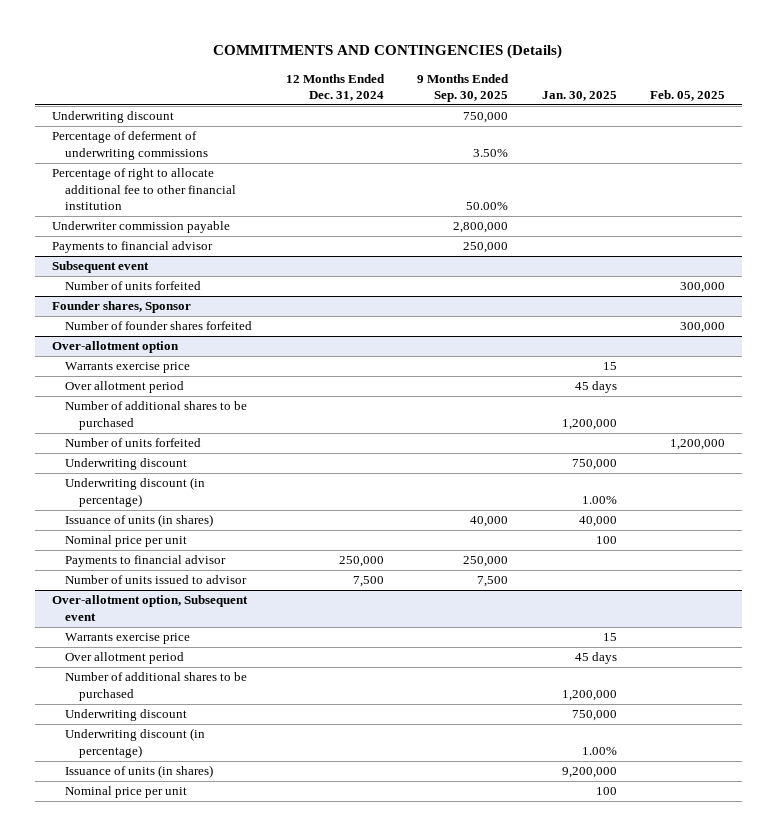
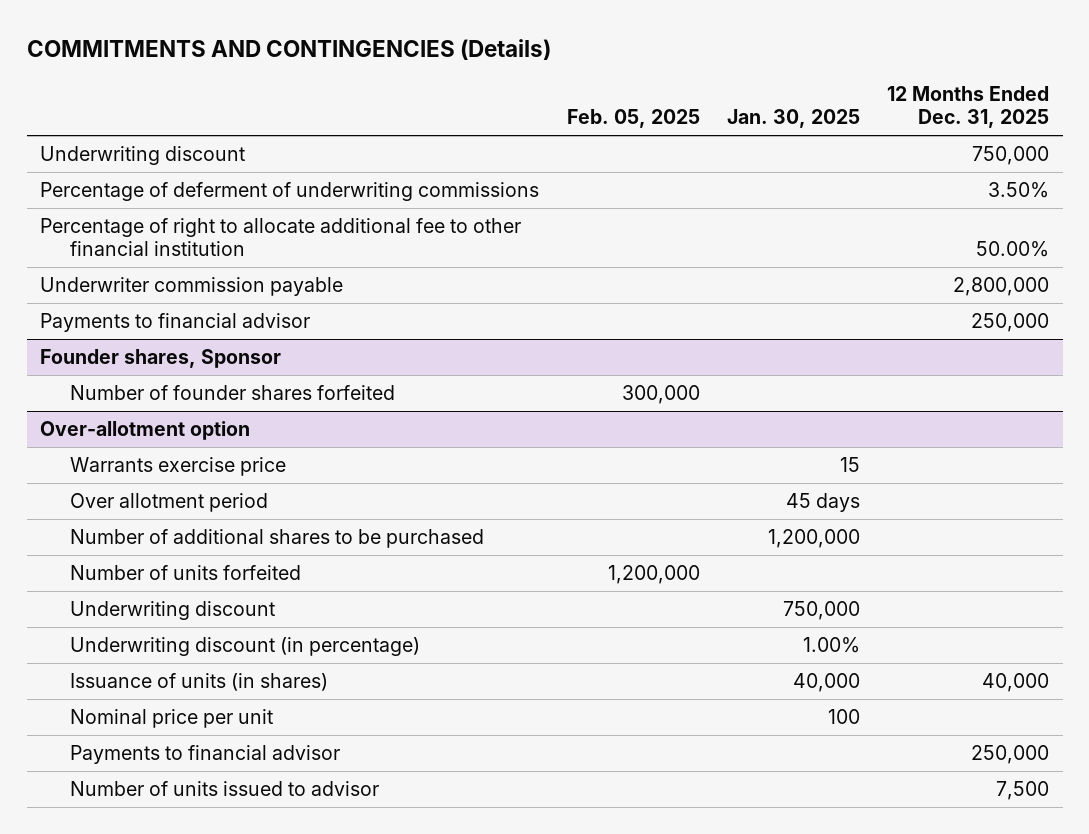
- | 12 Months Ended Dec. 31, 2024 | 9 Months Ended Sep. 30, 2025 | Jan. 30, 2025 | Feb. 05, 2025
+ | Feb. 05, 2025 | Jan. 30, 2025 | 12 Months Ended Dec. 31, 2025
- Subsequent event
- Number of units forfeited | | | | 300,000
- Over-allotment option, Subsequent event
- Warrants exercise price | | | 15 |
- Over allotment period | | | 45 days |
- Number of additional shares to be purchased | | | 1,200,000 |
- Underwriting discount | | | 750,000 |
- Underwriting discount (in percentage) | | | 1.00% |
- Issuance of units (in shares) | | | 9,200,000 |
- Nominal price per unit | | | 100 |

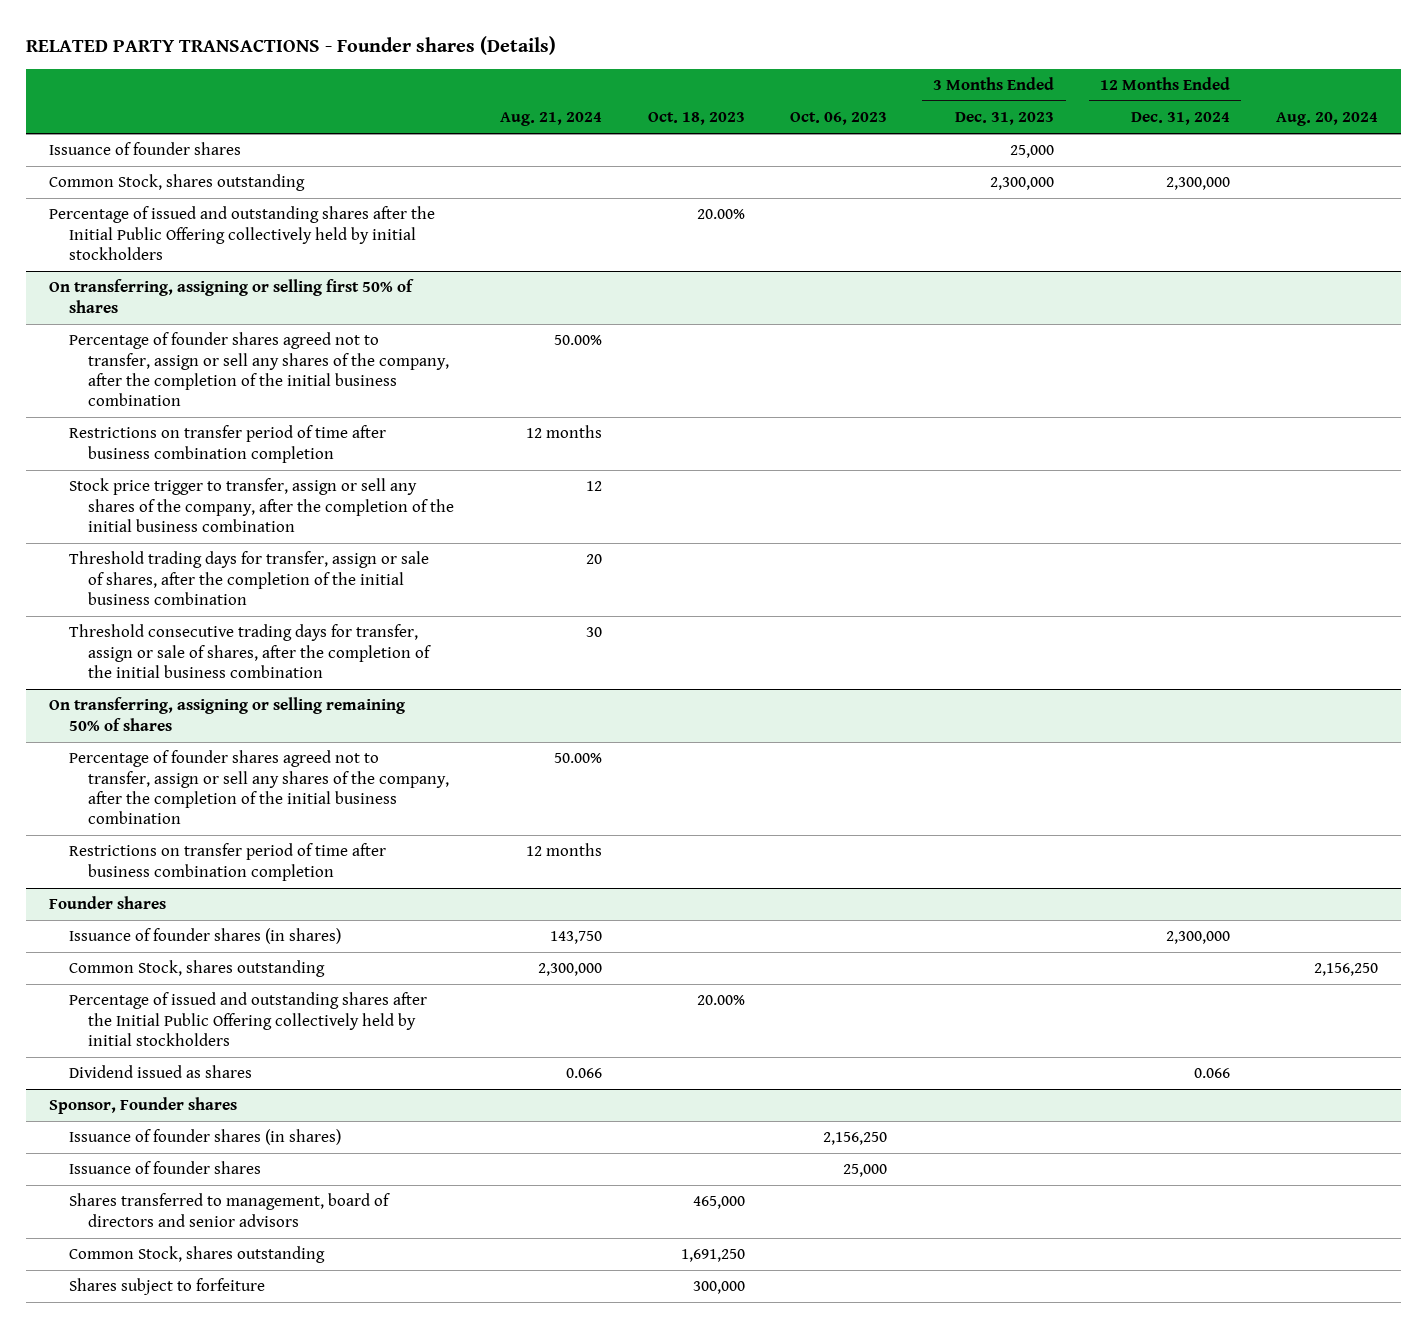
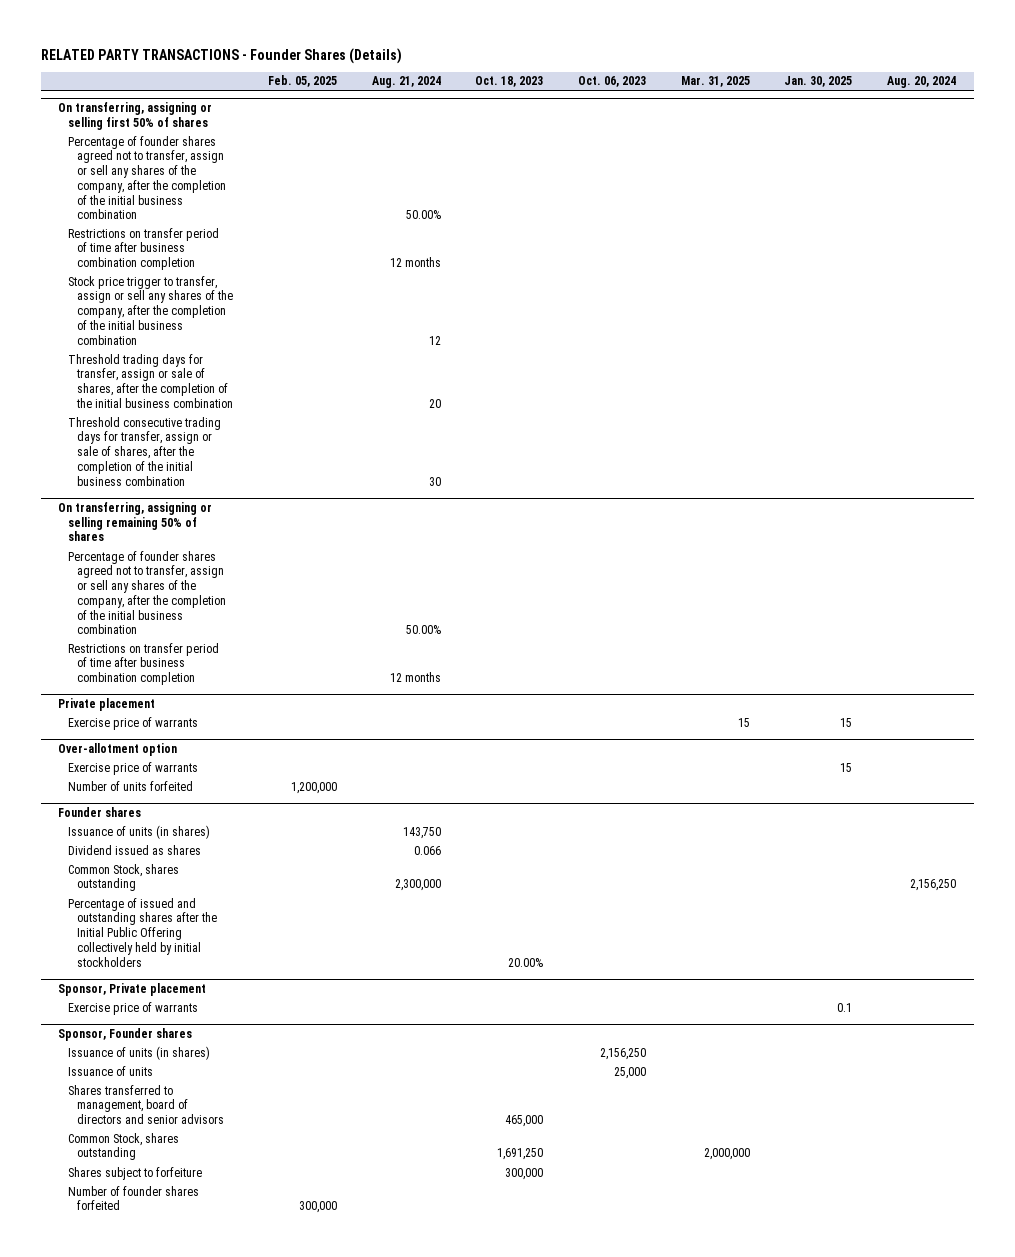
- RELATED PARTY TRANSACTIONS - Founder shares (Details)
+ RELATED PARTY TRANSACTIONS - Founder Shares (Details)
- | Aug. 21, 2024 | Oct. 18, 2023 | Oct. 06, 2023 | 3 Months Ended Dec. 31, 2023 | 12 Months Ended Dec. 31, 2024 | Aug. 20, 2024
+ | Feb. 05, 2025 | Aug. 21, 2024 | Oct. 18, 2023 | Oct. 06, 2023 | Mar. 31, 2025 | Jan. 30, 2025 | Aug. 20, 2024
- Issuance of founder shares | | | | 25,000 | |
- Common Stock, shares outstanding | | | | 2,300,000 | 2,300,000 |
- Percentage of issued and outstanding shares after the Initial Public Offering collectively held by initial stockholders | | 20.00% | | | |
+ Private placement
+ Exercise price of warrants | | | | | 15 | 15 |
+ Over-allotment option
+ Exercise price of warrants | | | | | | 15 |
+ Number of units forfeited | 1,200,000 | | | | | |
@ Founder shares
- Issuance of founder shares (in shares) | 143,750 | | | | 2,300,000 |
+ Issuance of units (in shares) | | 143,750 | | | | |
moved up: Dividend issued as shares | | 0.066 | | | | |
+ Sponsor, Private placement
+ Exercise price of warrants | | | | | | 0.1 |
@ Sponsor, Founder shares
- Issuance of founder shares (in shares) | | | 2,156,250 | | |
- Issuance of founder shares | | | 25,000 | | |
+ Issuance of units (in shares) | | | | 2,156,250 | | |
+ Issuance of units | | | | 25,000 | | |
+ Number of founder shares forfeited | 300,000 | | | | | |

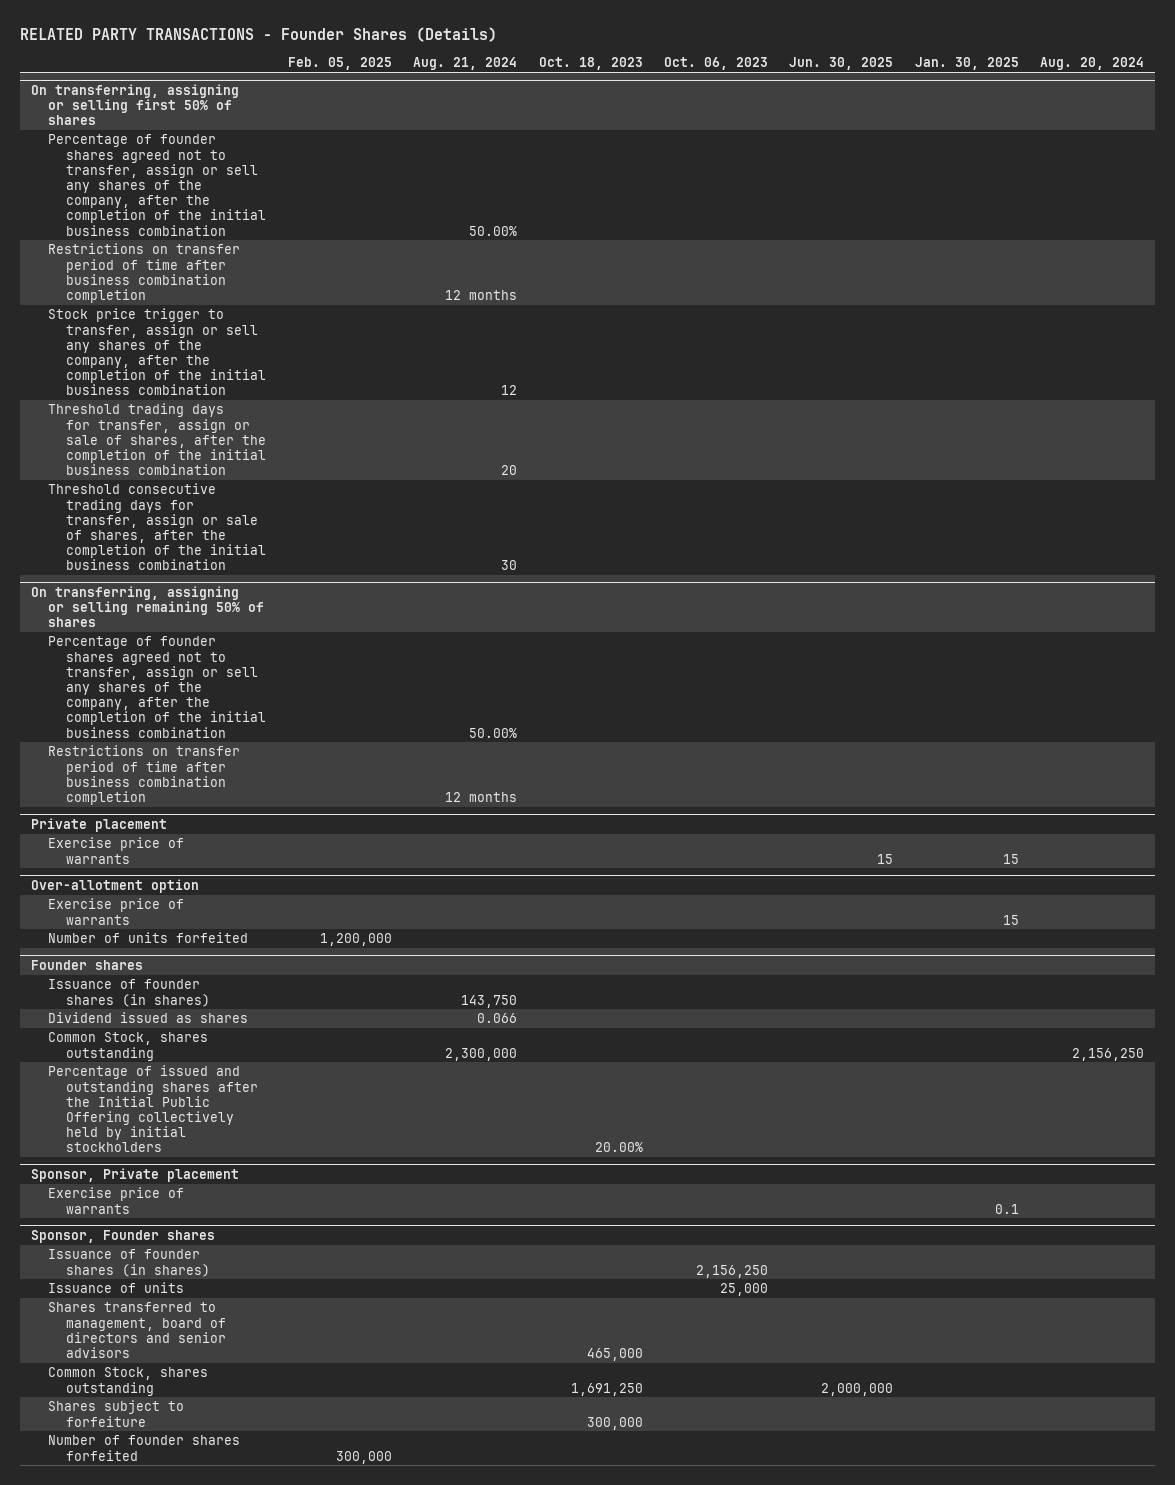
- | Feb. 05, 2025 | Aug. 21, 2024 | Oct. 18, 2023 | Oct. 06, 2023 | Mar. 31, 2025 | Jan. 30, 2025 | Aug. 20, 2024
+ | Feb. 05, 2025 | Aug. 21, 2024 | Oct. 18, 2023 | Oct. 06, 2023 | Jun. 30, 2025 | Jan. 30, 2025 | Aug. 20, 2024
@ Founder shares
- Issuance of units (in shares) | | 143,750 | | | | |
+ Issuance of founder shares (in shares) | | 143,750 | | | | |
@ Sponsor, Founder shares
- Issuance of units (in shares) | | | | 2,156,250 | | |
+ Issuance of founder shares (in shares) | | | | 2,156,250 | | |

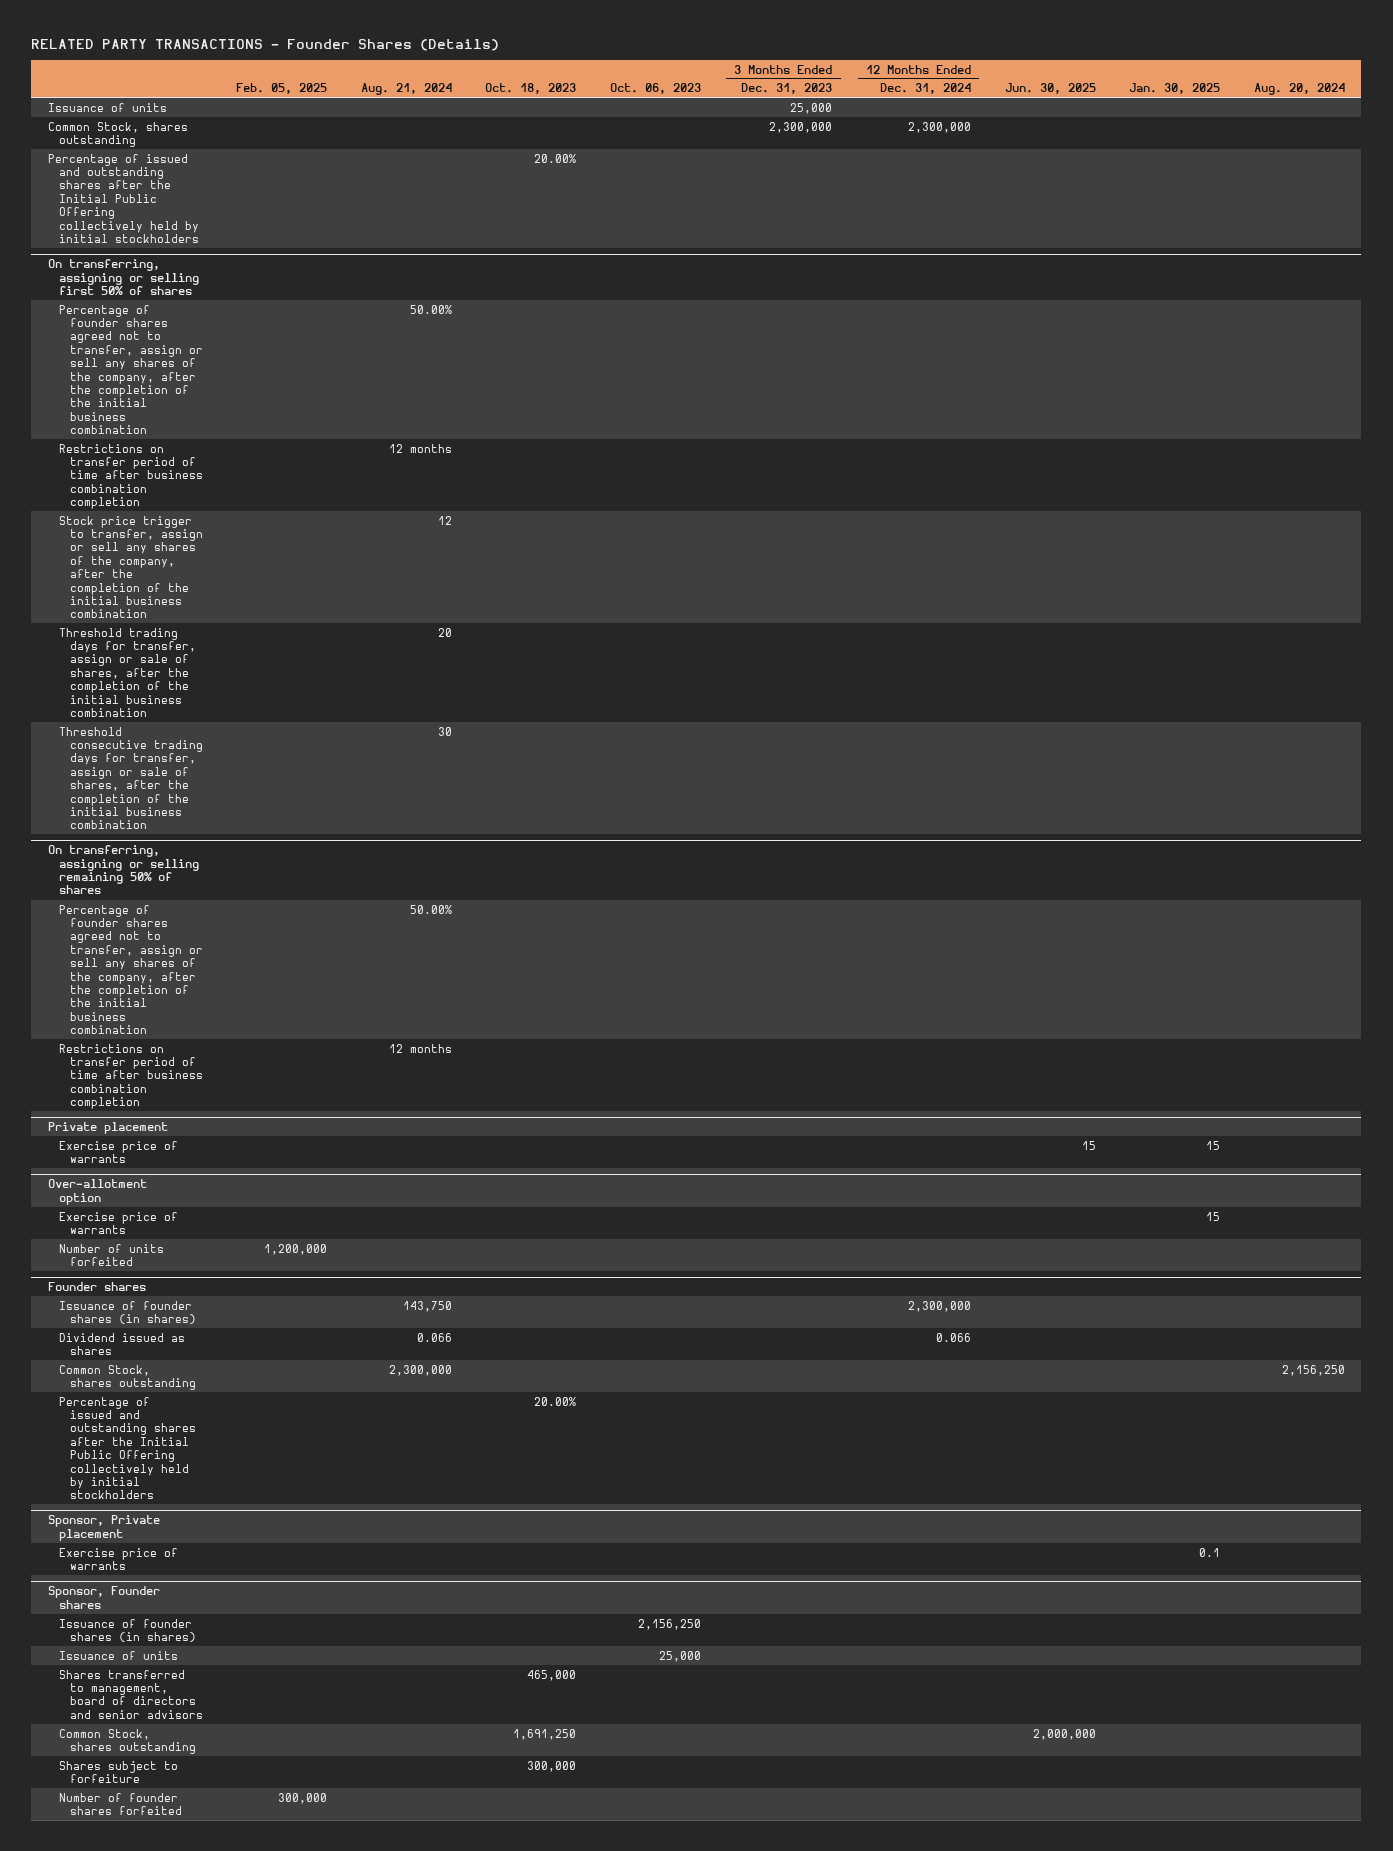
- | Feb. 05, 2025 | Aug. 21, 2024 | Oct. 18, 2023 | Oct. 06, 2023 | Jun. 30, 2025 | Jan. 30, 2025 | Aug. 20, 2024
+ | Feb. 05, 2025 | Aug. 21, 2024 | Oct. 18, 2023 | Oct. 06, 2023 | 3 Months Ended Dec. 31, 2023 | 12 Months Ended Dec. 31, 2024 | Jun. 30, 2025 | Jan. 30, 2025 | Aug. 20, 2024
+ Issuance of units | | | | | 25,000 | | | |
+ Common Stock, shares outstanding | | | | | 2,300,000 | 2,300,000 | | |
+ Percentage of issued and outstanding shares after the Initial Public Offering collectively held by initial stockholders | | | 20.00% | | | | | |

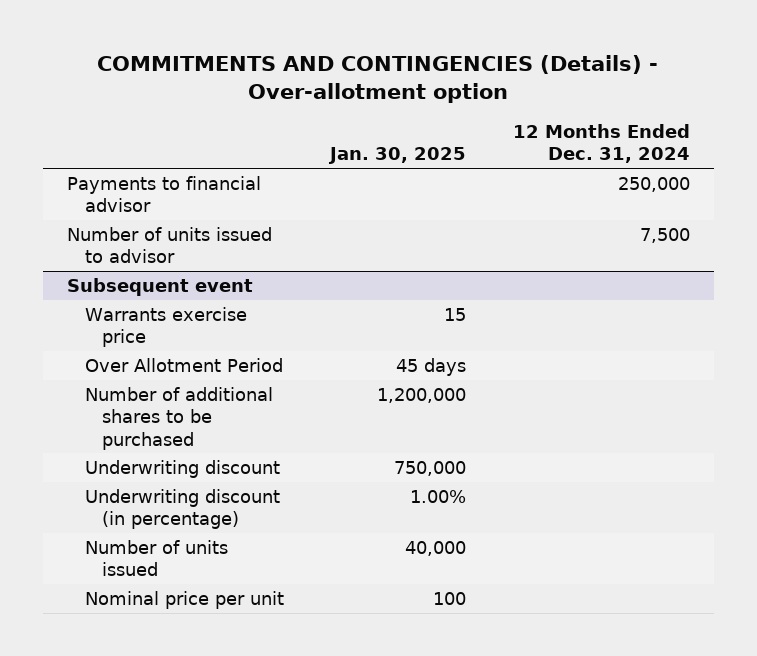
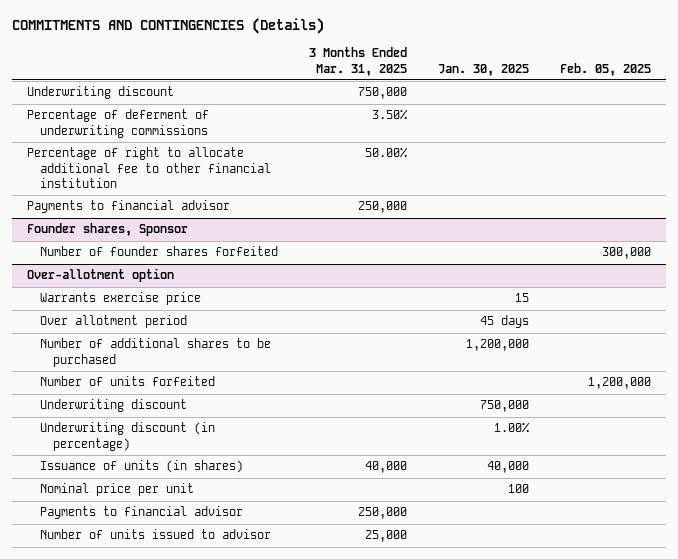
- COMMITMENTS AND CONTINGENCIES (Details) - Over-allotment option
+ COMMITMENTS AND CONTINGENCIES (Details)
- | Jan. 30, 2025 | 12 Months Ended Dec. 31, 2024
+ | 3 Months Ended Mar. 31, 2025 | Jan. 30, 2025 | Feb. 05, 2025
+ Underwriting discount | 750,000 | |
+ Percentage of deferment of underwriting commissions | 3.50% | |
+ Percentage of right to allocate additional fee to other financial institution | 50.00% | |
- Number of units issued to advisor | | 7,500
- Subsequent event
+ Founder shares, Sponsor
+ Number of founder shares forfeited | | | 300,000
+ Over-allotment option
- Over Allotment Period | 45 days |
+ Over allotment period | | 45 days |
+ Number of units forfeited | | | 1,200,000
- Number of units issued | 40,000 |
+ Issuance of units (in shares) | 40,000 | 40,000 |
+ Payments to financial advisor | 250,000 | |
+ Number of units issued to advisor | 25,000 | |

